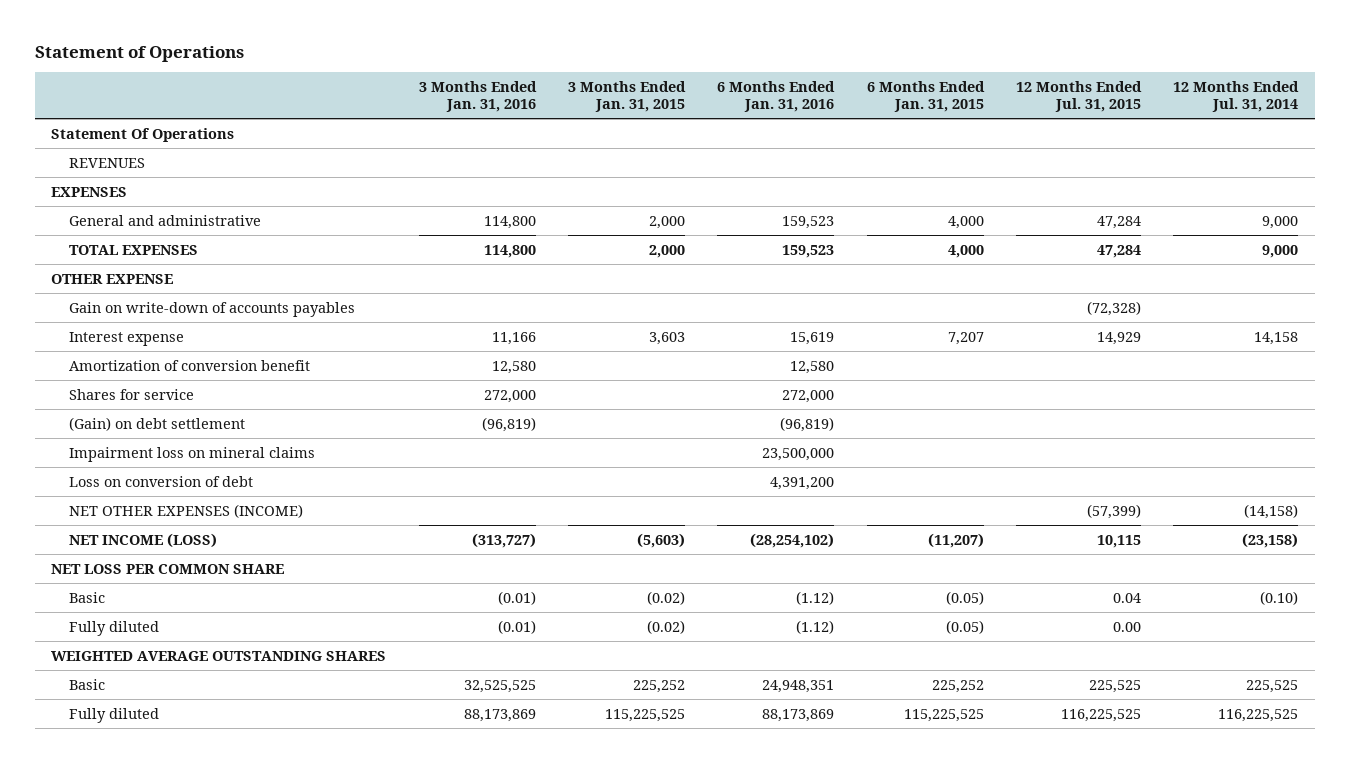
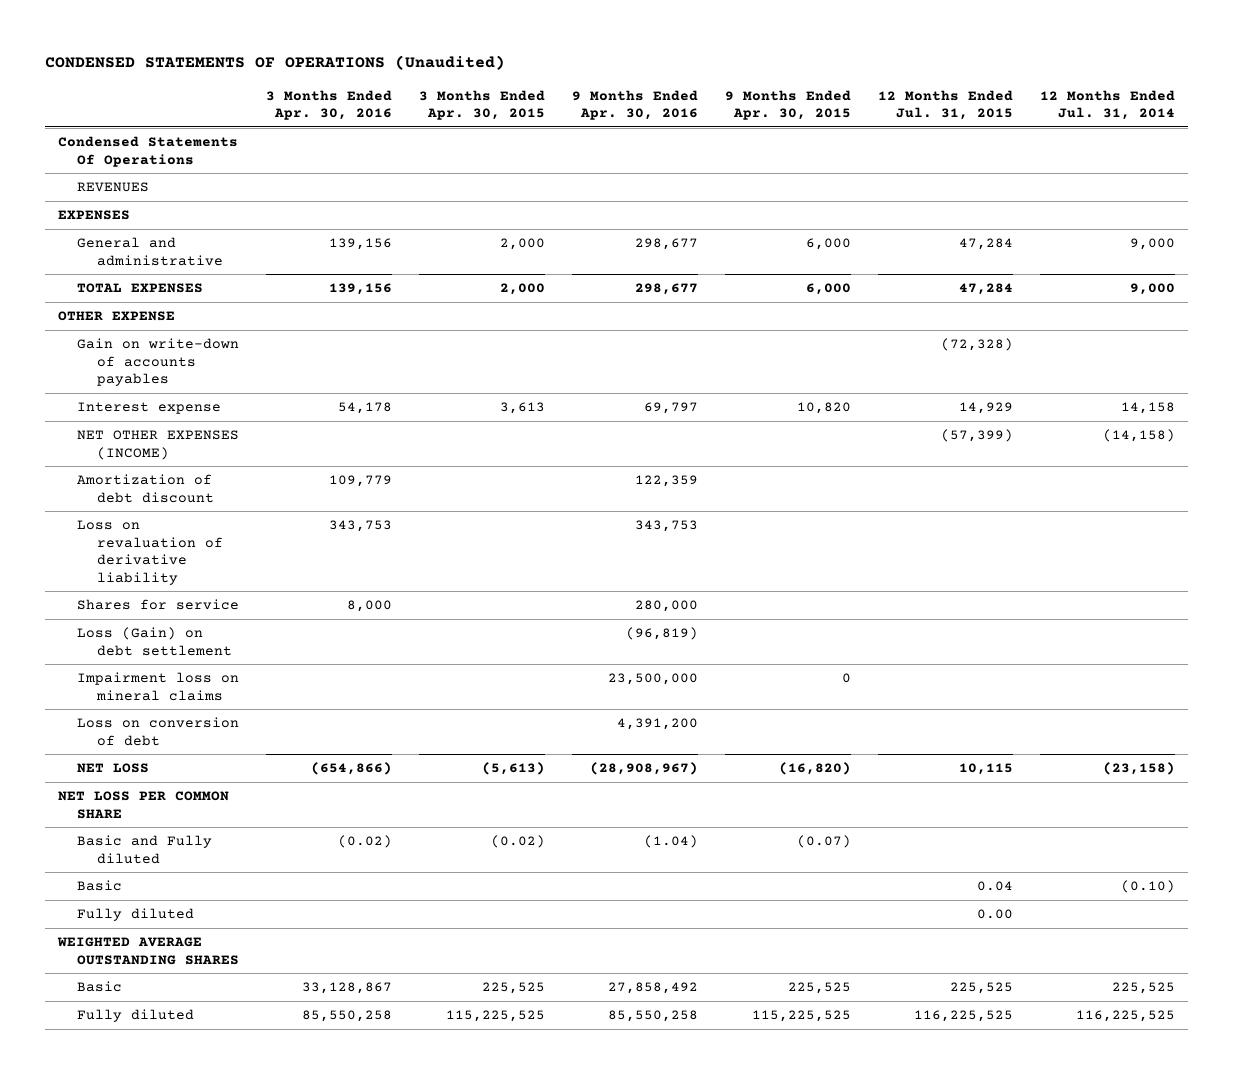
- Statement of Operations
+ CONDENSED STATEMENTS OF OPERATIONS (Unaudited)
- | 3 Months Ended Jan. 31, 2016 | 3 Months Ended Jan. 31, 2015 | 6 Months Ended Jan. 31, 2016 | 6 Months Ended Jan. 31, 2015 | 12 Months Ended Jul. 31, 2015 | 12 Months Ended Jul. 31, 2014
+ | 3 Months Ended Apr. 30, 2016 | 3 Months Ended Apr. 30, 2015 | 9 Months Ended Apr. 30, 2016 | 9 Months Ended Apr. 30, 2015 | 12 Months Ended Jul. 31, 2015 | 12 Months Ended Jul. 31, 2014
- Statement Of Operations
+ Condensed Statements Of Operations
- Amortization of conversion benefit | 12,580 | | 12,580 | | |
moved up: NET OTHER EXPENSES (INCOME) | | | | | (57,399) | (14,158)
+ Amortization of debt discount | 109,779 | | 122,359 | | |
+ Loss on revaluation of derivative liability | 343,753 | | 343,753 | | |
- (Gain) on debt settlement | (96,819) | | (96,819) | | |
+ Loss (Gain) on debt settlement | | | (96,819) | | |
- NET INCOME (LOSS) | (313,727) | (5,603) | (28,254,102) | (11,207) | 10,115 | (23,158)
+ NET LOSS | (654,866) | (5,613) | (28,908,967) | (16,820) | 10,115 | (23,158)
+ Basic and Fully diluted | (0.02) | (0.02) | (1.04) | (0.07) | |

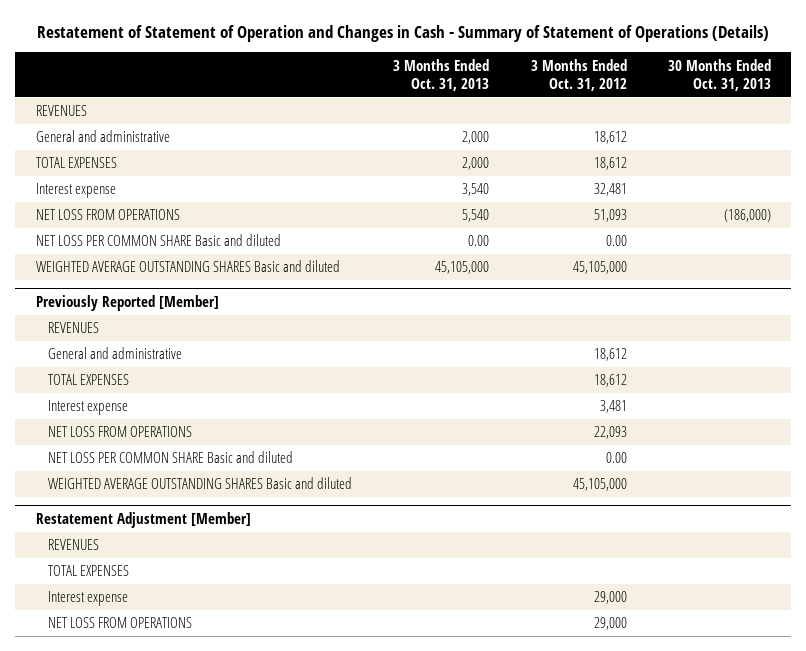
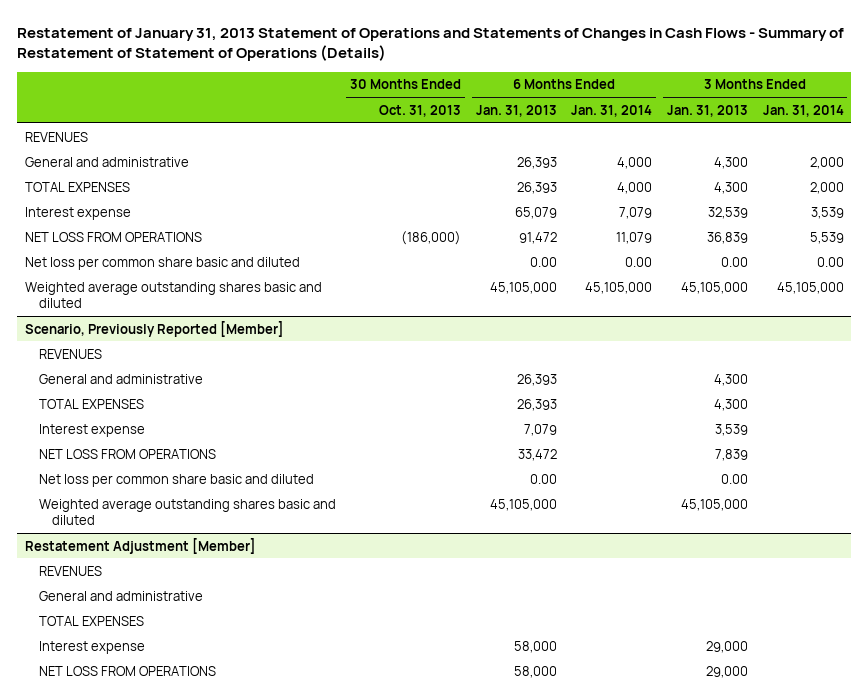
- Restatement of Statement of Operation and Changes in Cash - Summary of Statement of Operations (Details)
+ Restatement of January 31, 2013 Statement of Operations and Statements of Changes in Cash Flows - Summary of Restatement of Statement of Operations (Details)
- | 3 Months Ended Oct. 31, 2013 | 3 Months Ended Oct. 31, 2012 | 30 Months Ended Oct. 31, 2013
+ | 30 Months Ended Oct. 31, 2013 | 6 Months Ended Jan. 31, 2013 | 6 Months Ended Jan. 31, 2014 | 3 Months Ended Jan. 31, 2013 | 3 Months Ended Jan. 31, 2014
- NET LOSS PER COMMON SHARE Basic and diluted | 0.00 | 0.00 |
- WEIGHTED AVERAGE OUTSTANDING SHARES Basic and diluted | 45,105,000 | 45,105,000 |
- Previously Reported [Member]
+ Net loss per common share basic and diluted | | 0.00 | 0.00 | 0.00 | 0.00
+ Weighted average outstanding shares basic and diluted | | 45,105,000 | 45,105,000 | 45,105,000 | 45,105,000
+ Scenario, Previously Reported [Member]
- NET LOSS PER COMMON SHARE Basic and diluted | | 0.00 |
- WEIGHTED AVERAGE OUTSTANDING SHARES Basic and diluted | | 45,105,000 |
+ Net loss per common share basic and diluted | | 0.00 | | 0.00 |
+ Weighted average outstanding shares basic and diluted | | 45,105,000 | | 45,105,000 |
@ Restatement Adjustment [Member]
+ General and administrative

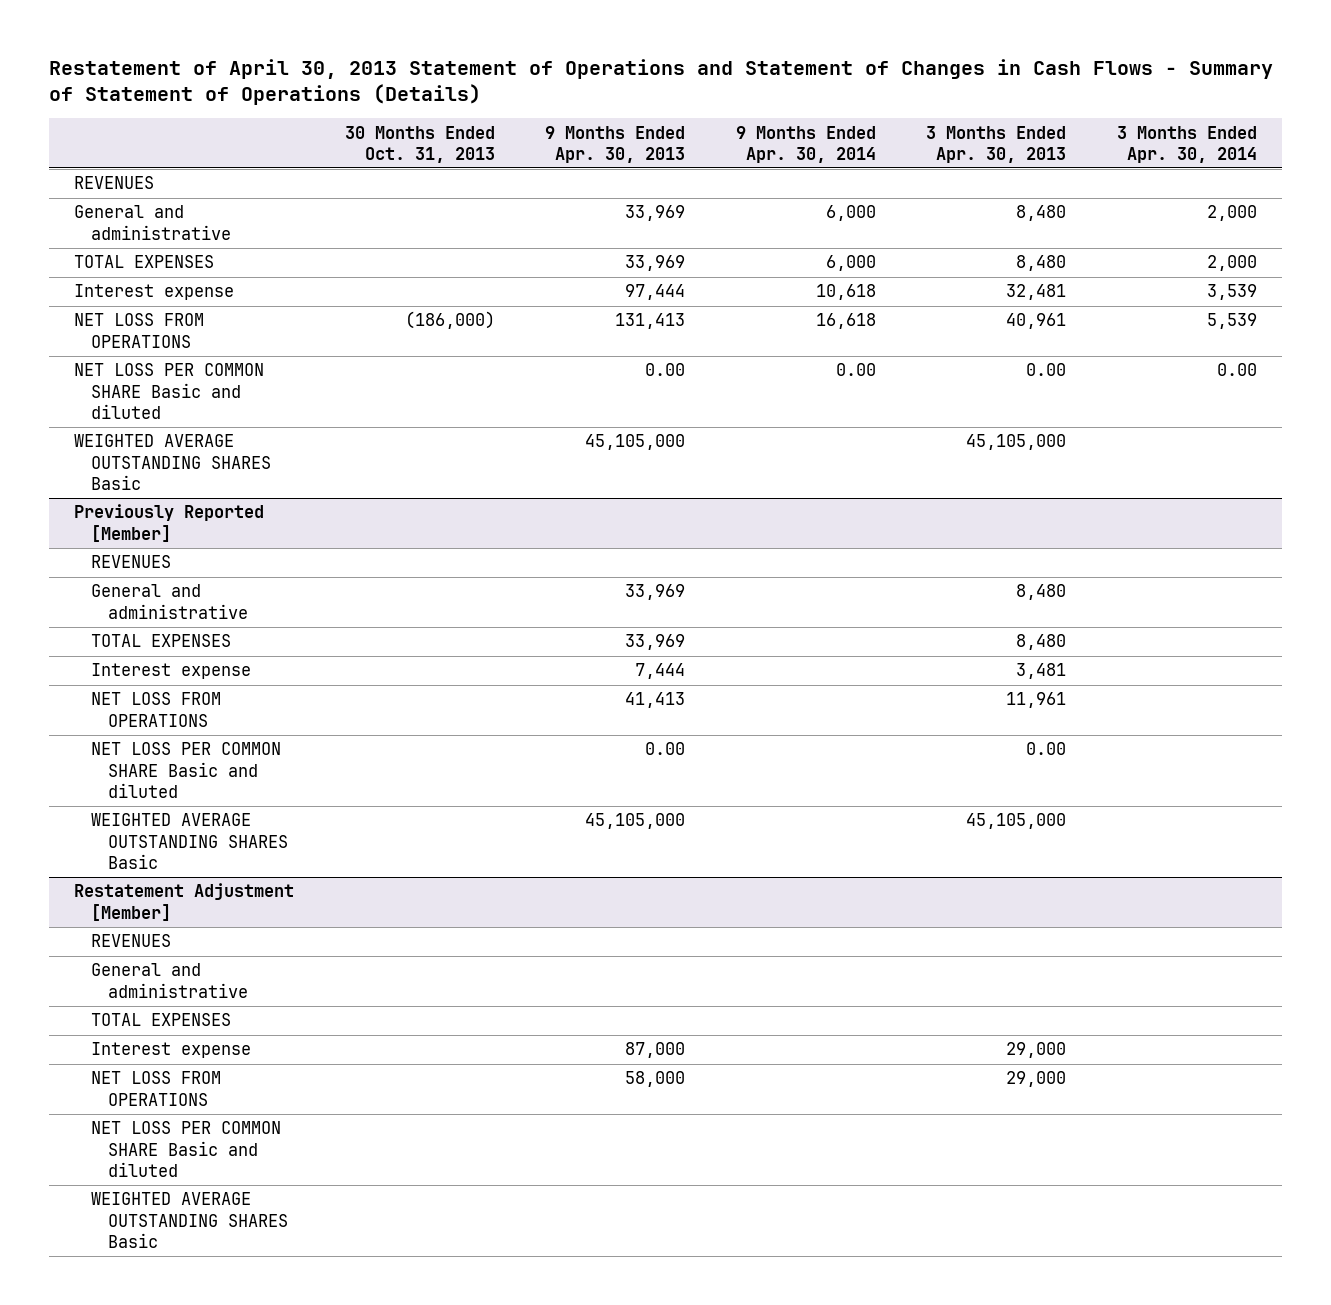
- Restatement of January 31, 2013 Statement of Operations and Statements of Changes in Cash Flows - Summary of Restatement of Statement of Operations (Details)
+ Restatement of April 30, 2013 Statement of Operations and Statement of Changes in Cash Flows - Summary of Statement of Operations (Details)
- | 30 Months Ended Oct. 31, 2013 | 6 Months Ended Jan. 31, 2013 | 6 Months Ended Jan. 31, 2014 | 3 Months Ended Jan. 31, 2013 | 3 Months Ended Jan. 31, 2014
+ | 30 Months Ended Oct. 31, 2013 | 9 Months Ended Apr. 30, 2013 | 9 Months Ended Apr. 30, 2014 | 3 Months Ended Apr. 30, 2013 | 3 Months Ended Apr. 30, 2014
- Net loss per common share basic and diluted | | 0.00 | 0.00 | 0.00 | 0.00
- Weighted average outstanding shares basic and diluted | | 45,105,000 | 45,105,000 | 45,105,000 | 45,105,000
- Scenario, Previously Reported [Member]
+ NET LOSS PER COMMON SHARE Basic and diluted | | 0.00 | 0.00 | 0.00 | 0.00
+ WEIGHTED AVERAGE OUTSTANDING SHARES Basic | | 45,105,000 | | 45,105,000 |
+ Previously Reported [Member]
- Net loss per common share basic and diluted | | 0.00 | | 0.00 |
- Weighted average outstanding shares basic and diluted | | 45,105,000 | | 45,105,000 |
+ NET LOSS PER COMMON SHARE Basic and diluted | | 0.00 | | 0.00 |
+ WEIGHTED AVERAGE OUTSTANDING SHARES Basic | | 45,105,000 | | 45,105,000 |
@ Restatement Adjustment [Member]
+ NET LOSS PER COMMON SHARE Basic and diluted
+ WEIGHTED AVERAGE OUTSTANDING SHARES Basic

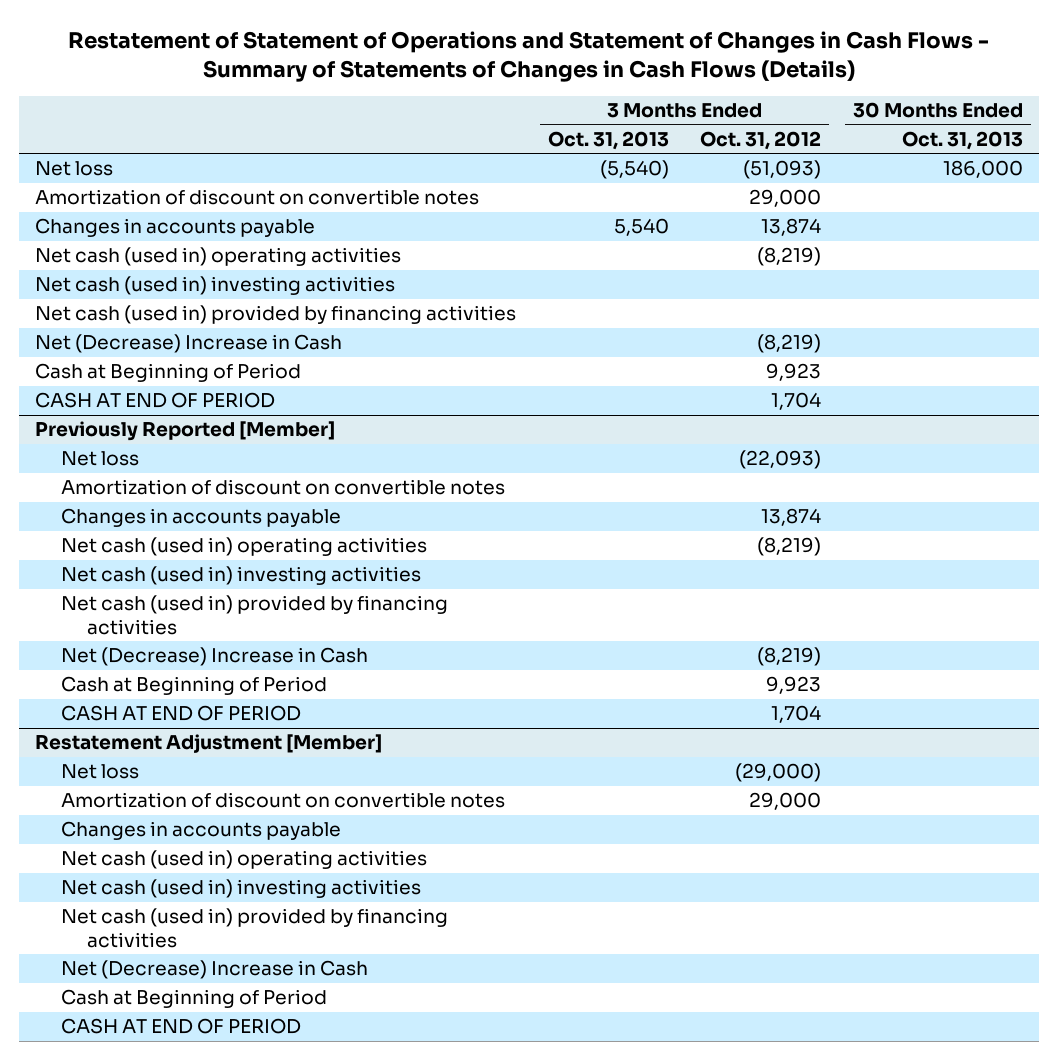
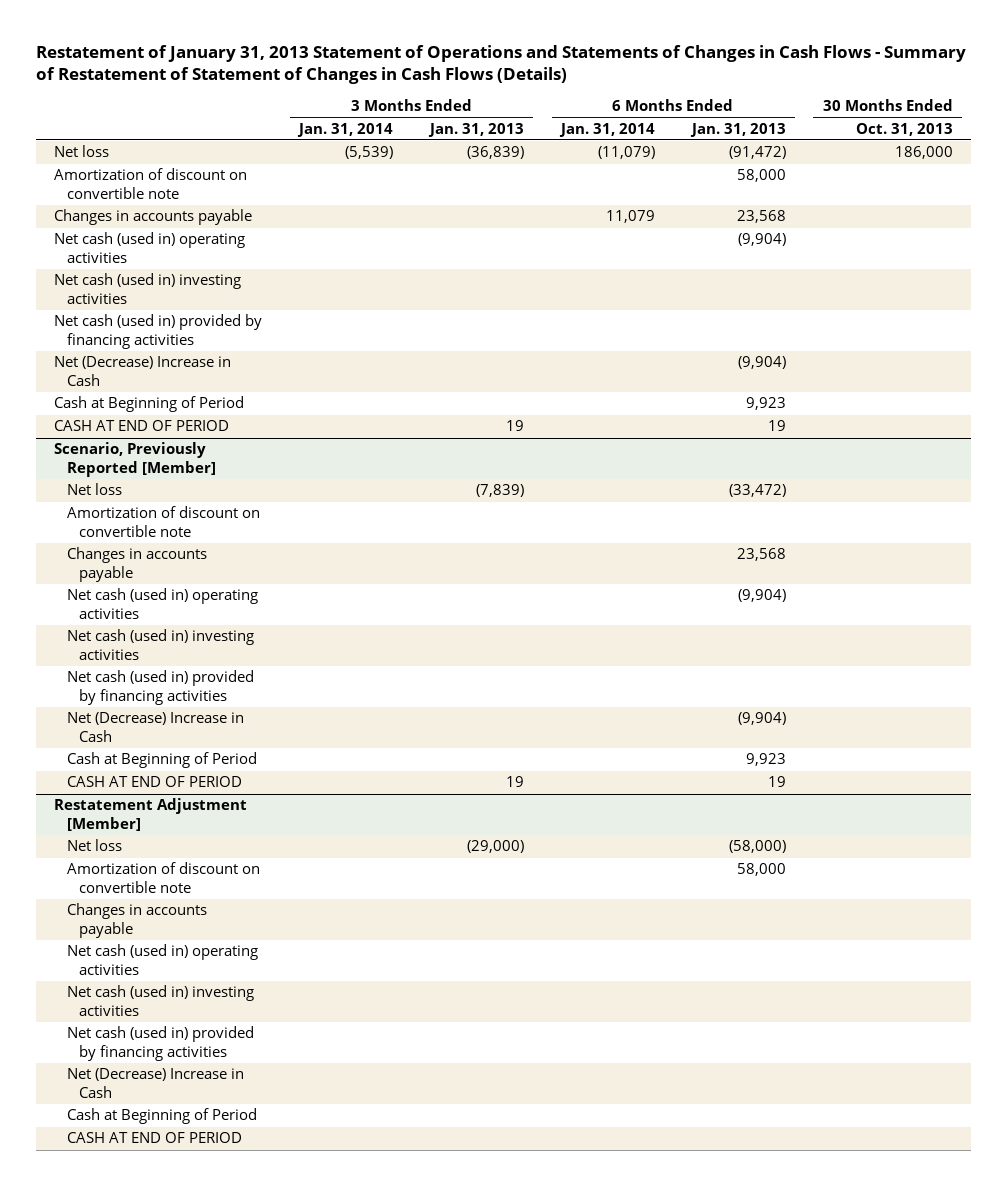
- Restatement of Statement of Operations and Statement of Changes in Cash Flows - Summary of Statements of Changes in Cash Flows (Details)
+ Restatement of January 31, 2013 Statement of Operations and Statements of Changes in Cash Flows - Summary of Restatement of Statement of Changes in Cash Flows (Details)
- | 3 Months Ended Oct. 31, 2013 | 3 Months Ended Oct. 31, 2012 | 30 Months Ended Oct. 31, 2013
+ | 3 Months Ended Jan. 31, 2014 | 3 Months Ended Jan. 31, 2013 | 6 Months Ended Jan. 31, 2014 | 6 Months Ended Jan. 31, 2013 | 30 Months Ended Oct. 31, 2013
- Amortization of discount on convertible notes | | 29,000 |
+ Amortization of discount on convertible note | | | | 58,000 |
- Previously Reported [Member]
+ Scenario, Previously Reported [Member]
- Amortization of discount on convertible notes
+ Amortization of discount on convertible note
@ Restatement Adjustment [Member]
- Amortization of discount on convertible notes | | 29,000 |
+ Amortization of discount on convertible note | | | | 58,000 |

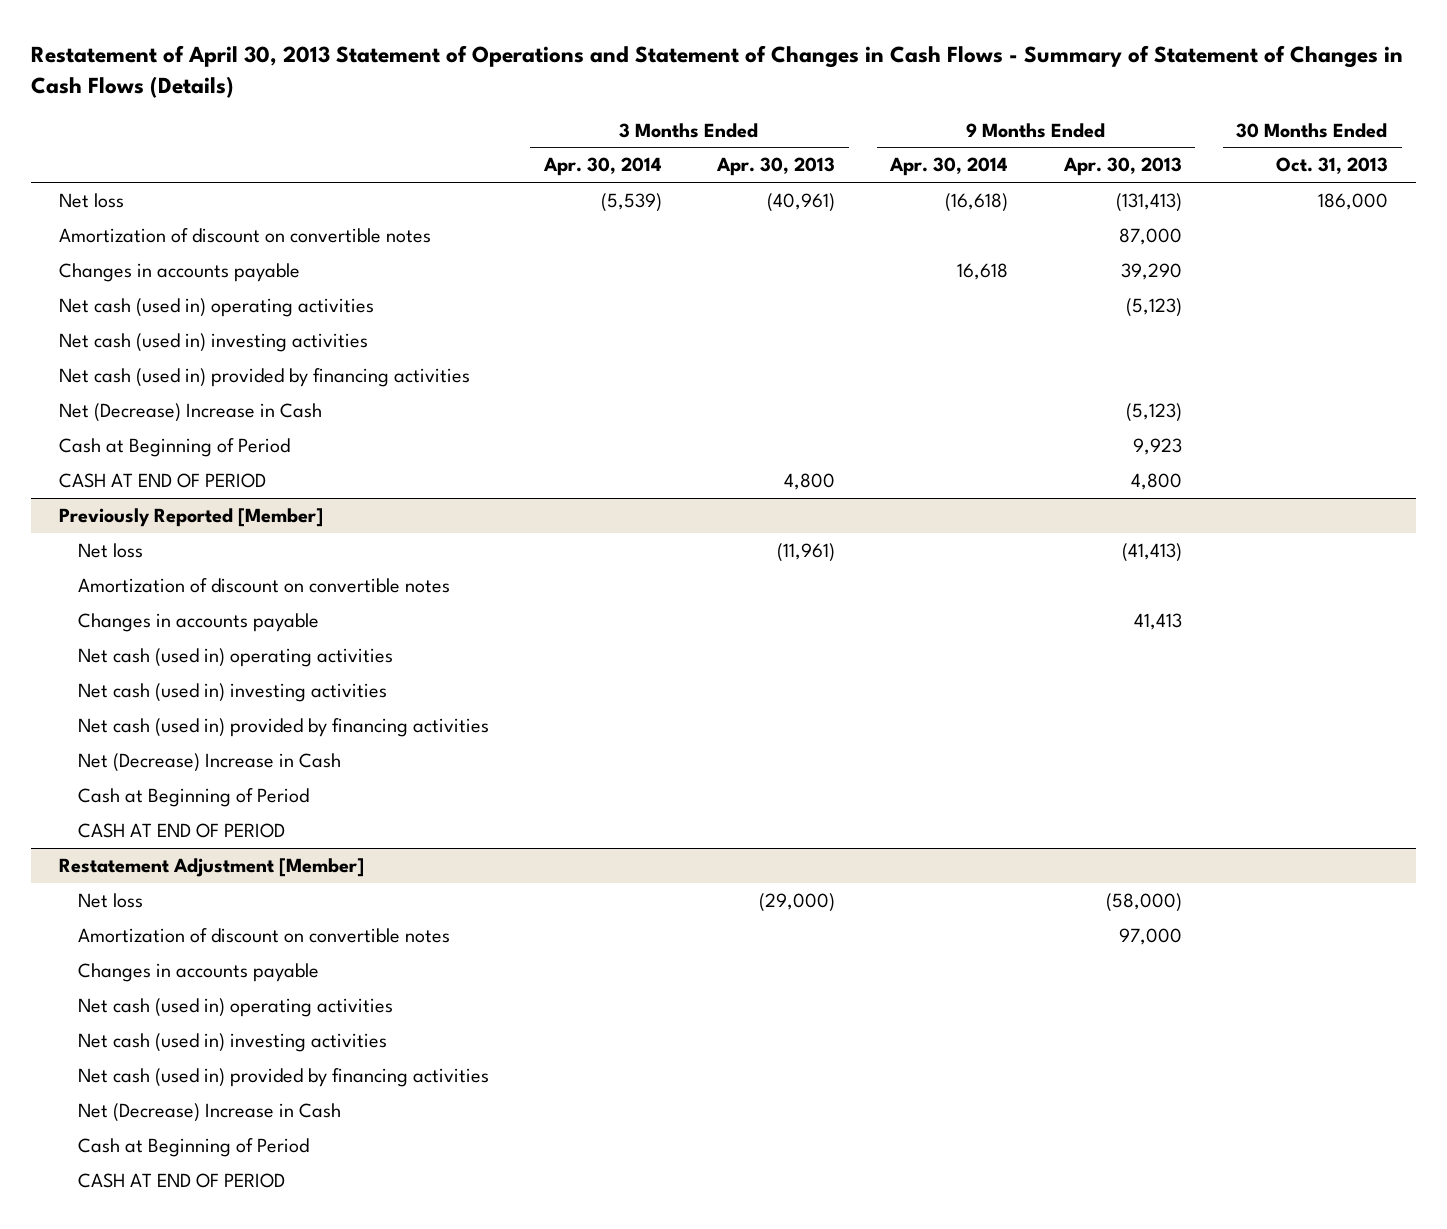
- Restatement of January 31, 2013 Statement of Operations and Statements of Changes in Cash Flows - Summary of Restatement of Statement of Changes in Cash Flows (Details)
+ Restatement of April 30, 2013 Statement of Operations and Statement of Changes in Cash Flows - Summary of Statement of Changes in Cash Flows (Details)
- | 3 Months Ended Jan. 31, 2014 | 3 Months Ended Jan. 31, 2013 | 6 Months Ended Jan. 31, 2014 | 6 Months Ended Jan. 31, 2013 | 30 Months Ended Oct. 31, 2013
+ | 3 Months Ended Apr. 30, 2014 | 3 Months Ended Apr. 30, 2013 | 9 Months Ended Apr. 30, 2014 | 9 Months Ended Apr. 30, 2013 | 30 Months Ended Oct. 31, 2013
- Amortization of discount on convertible note | | | | 58,000 |
+ Amortization of discount on convertible notes | | | | 87,000 |
- Scenario, Previously Reported [Member]
+ Previously Reported [Member]
- Amortization of discount on convertible note
+ Amortization of discount on convertible notes
@ Restatement Adjustment [Member]
- Amortization of discount on convertible note | | | | 58,000 |
+ Amortization of discount on convertible notes | | | | 97,000 |

